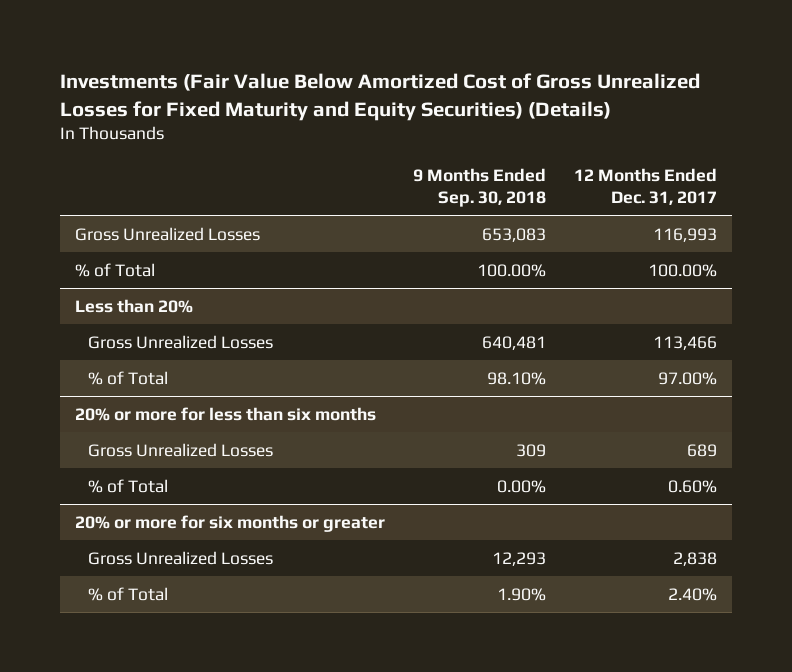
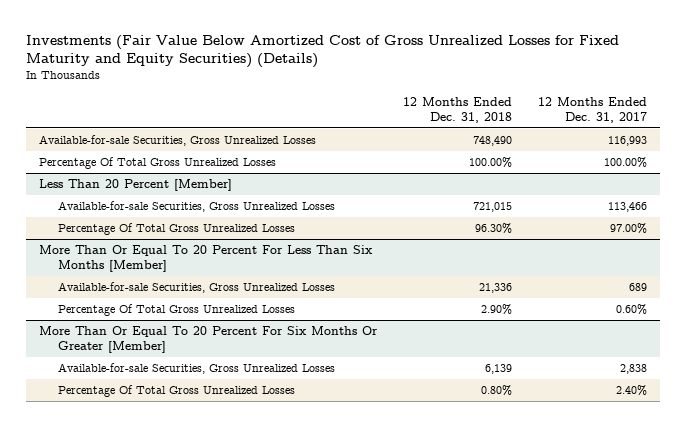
- | 9 Months Ended Sep. 30, 2018 | 12 Months Ended Dec. 31, 2017
+ | 12 Months Ended Dec. 31, 2018 | 12 Months Ended Dec. 31, 2017
- Gross Unrealized Losses | 653,083 | 116,993
- % of Total | 100.00% | 100.00%
- Less than 20%
- Gross Unrealized Losses | 640,481 | 113,466
- % of Total | 98.10% | 97.00%
- 20% or more for less than six months
- Gross Unrealized Losses | 309 | 689
- % of Total | 0.00% | 0.60%
- 20% or more for six months or greater
- Gross Unrealized Losses | 12,293 | 2,838
- % of Total | 1.90% | 2.40%
+ Available-for-sale Securities, Gross Unrealized Losses | 748,490 | 116,993
+ Percentage Of Total Gross Unrealized Losses | 100.00% | 100.00%
+ Less Than 20 Percent [Member]
+ Available-for-sale Securities, Gross Unrealized Losses | 721,015 | 113,466
+ Percentage Of Total Gross Unrealized Losses | 96.30% | 97.00%
+ More Than Or Equal To 20 Percent For Less Than Six Months [Member]
+ Available-for-sale Securities, Gross Unrealized Losses | 21,336 | 689
+ Percentage Of Total Gross Unrealized Losses | 2.90% | 0.60%
+ More Than Or Equal To 20 Percent For Six Months Or Greater [Member]
+ Available-for-sale Securities, Gross Unrealized Losses | 6,139 | 2,838
+ Percentage Of Total Gross Unrealized Losses | 0.80% | 2.40%

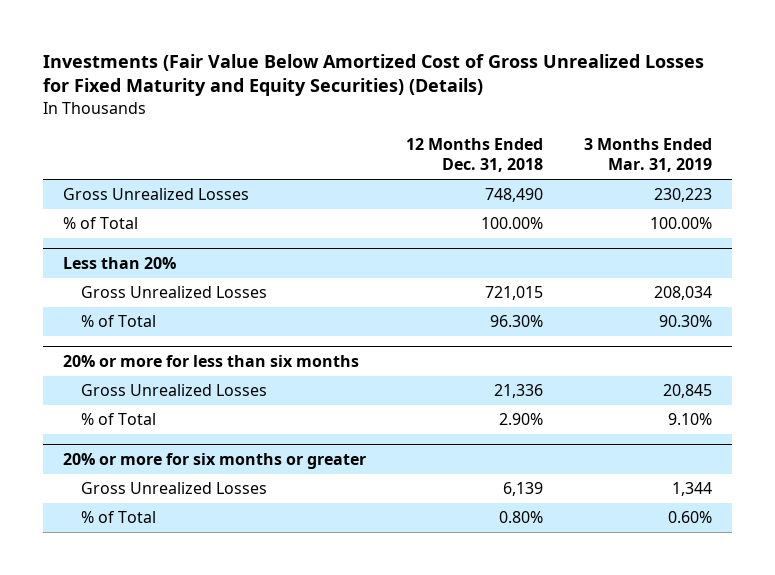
- | 12 Months Ended Dec. 31, 2018 | 12 Months Ended Dec. 31, 2017
+ | 12 Months Ended Dec. 31, 2018 | 3 Months Ended Mar. 31, 2019
- Available-for-sale Securities, Gross Unrealized Losses | 748,490 | 116,993
- Percentage Of Total Gross Unrealized Losses | 100.00% | 100.00%
- Less Than 20 Percent [Member]
- Available-for-sale Securities, Gross Unrealized Losses | 721,015 | 113,466
- Percentage Of Total Gross Unrealized Losses | 96.30% | 97.00%
- More Than Or Equal To 20 Percent For Less Than Six Months [Member]
- Available-for-sale Securities, Gross Unrealized Losses | 21,336 | 689
- Percentage Of Total Gross Unrealized Losses | 2.90% | 0.60%
- More Than Or Equal To 20 Percent For Six Months Or Greater [Member]
- Available-for-sale Securities, Gross Unrealized Losses | 6,139 | 2,838
- Percentage Of Total Gross Unrealized Losses | 0.80% | 2.40%
+ Gross Unrealized Losses | 748,490 | 230,223
+ % of Total | 100.00% | 100.00%
+ Less than 20%
+ Gross Unrealized Losses | 721,015 | 208,034
+ % of Total | 96.30% | 90.30%
+ 20% or more for less than six months
+ Gross Unrealized Losses | 21,336 | 20,845
+ % of Total | 2.90% | 9.10%
+ 20% or more for six months or greater
+ Gross Unrealized Losses | 6,139 | 1,344
+ % of Total | 0.80% | 0.60%

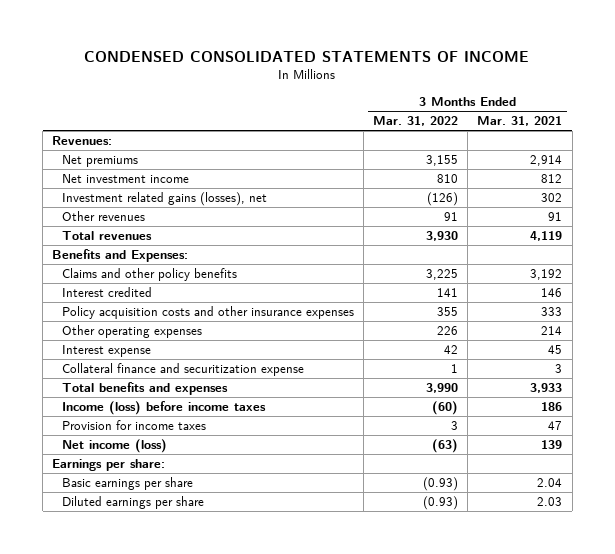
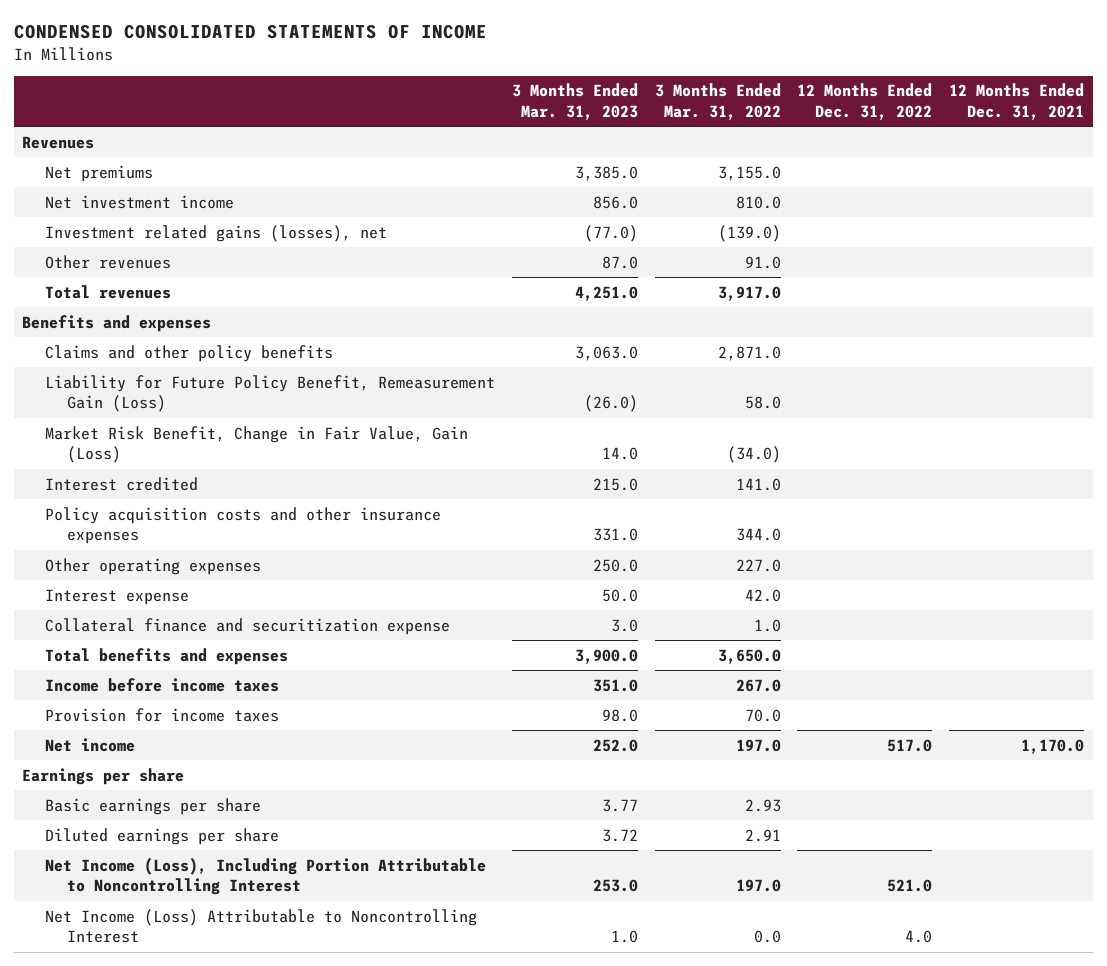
- | 3 Months Ended Mar. 31, 2022 | 3 Months Ended Mar. 31, 2021
+ | 3 Months Ended Mar. 31, 2023 | 3 Months Ended Mar. 31, 2022 | 12 Months Ended Dec. 31, 2022 | 12 Months Ended Dec. 31, 2021
- Revenues:
- Net premiums | 3,155 | 2,914
- Net investment income | 810 | 812
- Investment related gains (losses), net | (126) | 302
- Other revenues | 91 | 91
- Total revenues | 3,930 | 4,119
- Benefits and Expenses:
- Claims and other policy benefits | 3,225 | 3,192
- Interest credited | 141 | 146
- Policy acquisition costs and other insurance expenses | 355 | 333
- Other operating expenses | 226 | 214
- Interest expense | 42 | 45
- Collateral finance and securitization expense | 1 | 3
- Total benefits and expenses | 3,990 | 3,933
- Income (loss) before income taxes | (60) | 186
- Provision for income taxes | 3 | 47
- Net income (loss) | (63) | 139
- Earnings per share:
- Basic earnings per share | (0.93) | 2.04
- Diluted earnings per share | (0.93) | 2.03
+ Revenues
+ Net premiums | 3,385.0 | 3,155.0 | |
+ Net investment income | 856.0 | 810.0 | |
+ Investment related gains (losses), net | (77.0) | (139.0) | |
+ Other revenues | 87.0 | 91.0 | |
+ Total revenues | 4,251.0 | 3,917.0 | |
+ Benefits and expenses
+ Claims and other policy benefits | 3,063.0 | 2,871.0 | |
+ Liability for Future Policy Benefit, Remeasurement Gain (Loss) | (26.0) | 58.0 | |
+ Market Risk Benefit, Change in Fair Value, Gain (Loss) | 14.0 | (34.0) | |
+ Interest credited | 215.0 | 141.0 | |
+ Policy acquisition costs and other insurance expenses | 331.0 | 344.0 | |
+ Other operating expenses | 250.0 | 227.0 | |
+ Interest expense | 50.0 | 42.0 | |
+ Collateral finance and securitization expense | 3.0 | 1.0 | |
+ Total benefits and expenses | 3,900.0 | 3,650.0 | |
+ Income before income taxes | 351.0 | 267.0 | |
+ Provision for income taxes | 98.0 | 70.0 | |
+ Net income | 252.0 | 197.0 | 517.0 | 1,170.0
+ Earnings per share
+ Basic earnings per share | 3.77 | 2.93 | |
+ Diluted earnings per share | 3.72 | 2.91 | |
+ Net Income (Loss), Including Portion Attributable to Noncontrolling Interest | 253.0 | 197.0 | 521.0 |
+ Net Income (Loss) Attributable to Noncontrolling Interest | 1.0 | 0.0 | 4.0 |

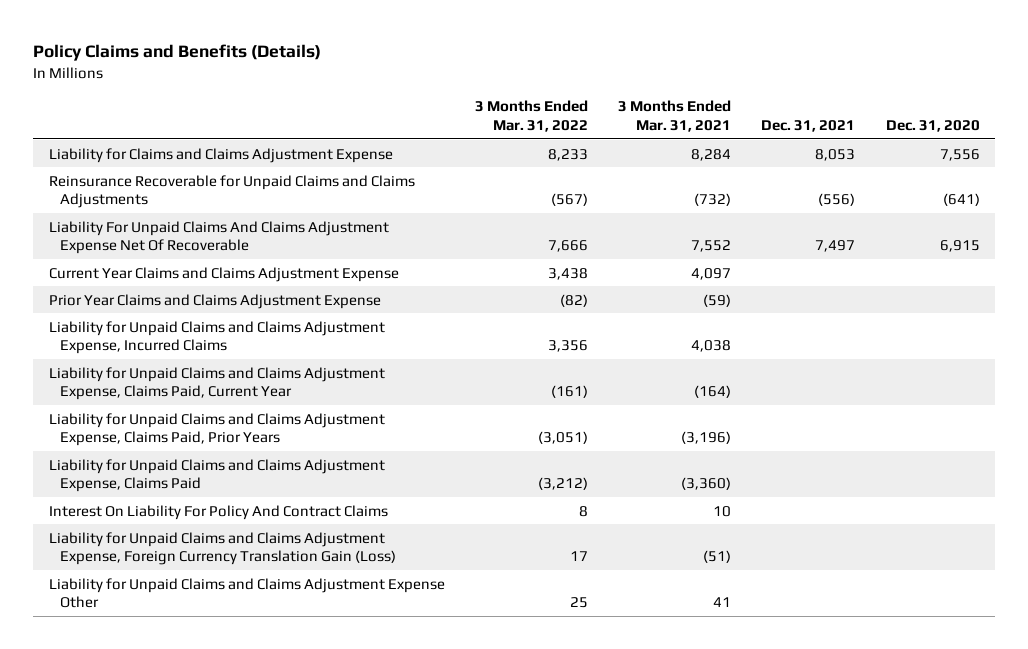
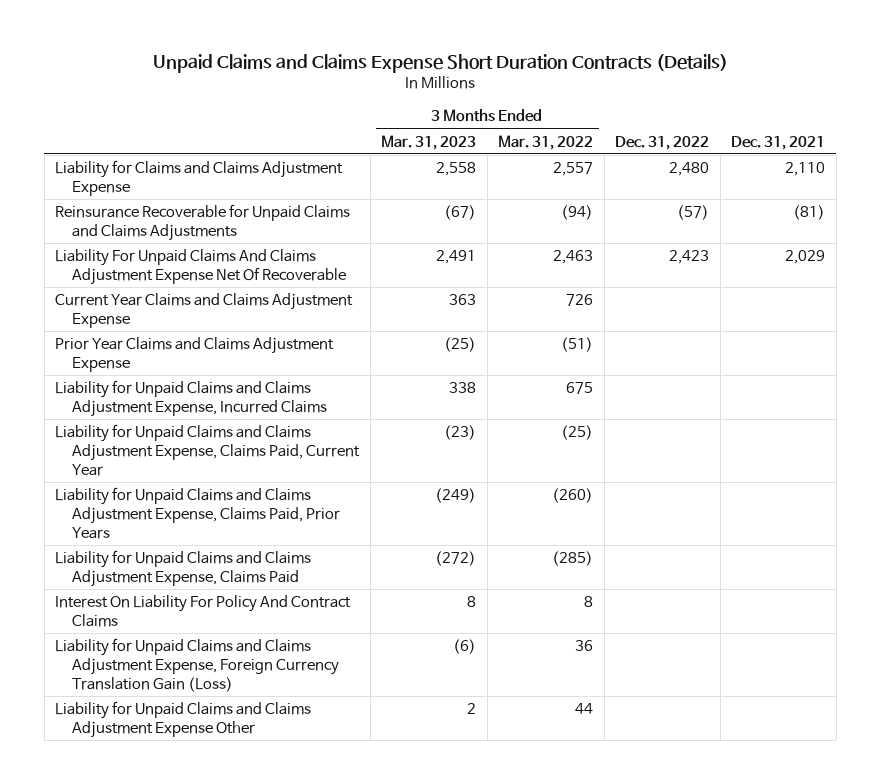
- Policy Claims and Benefits (Details)
+ Unpaid Claims and Claims Expense Short Duration Contracts (Details)
- | 3 Months Ended Mar. 31, 2022 | 3 Months Ended Mar. 31, 2021 | Dec. 31, 2021 | Dec. 31, 2020
+ | 3 Months Ended Mar. 31, 2023 | 3 Months Ended Mar. 31, 2022 | Dec. 31, 2022 | Dec. 31, 2021
- Liability for Claims and Claims Adjustment Expense | 8,233 | 8,284 | 8,053 | 7,556
- Reinsurance Recoverable for Unpaid Claims and Claims Adjustments | (567) | (732) | (556) | (641)
- Liability For Unpaid Claims And Claims Adjustment Expense Net Of Recoverable | 7,666 | 7,552 | 7,497 | 6,915
- Current Year Claims and Claims Adjustment Expense | 3,438 | 4,097 | |
- Prior Year Claims and Claims Adjustment Expense | (82) | (59) | |
- Liability for Unpaid Claims and Claims Adjustment Expense, Incurred Claims | 3,356 | 4,038 | |
- Liability for Unpaid Claims and Claims Adjustment Expense, Claims Paid, Current Year | (161) | (164) | |
- Liability for Unpaid Claims and Claims Adjustment Expense, Claims Paid, Prior Years | (3,051) | (3,196) | |
- Liability for Unpaid Claims and Claims Adjustment Expense, Claims Paid | (3,212) | (3,360) | |
+ Liability for Claims and Claims Adjustment Expense | 2,558 | 2,557 | 2,480 | 2,110
+ Reinsurance Recoverable for Unpaid Claims and Claims Adjustments | (67) | (94) | (57) | (81)
+ Liability For Unpaid Claims And Claims Adjustment Expense Net Of Recoverable | 2,491 | 2,463 | 2,423 | 2,029
+ Current Year Claims and Claims Adjustment Expense | 363 | 726 | |
+ Prior Year Claims and Claims Adjustment Expense | (25) | (51) | |
+ Liability for Unpaid Claims and Claims Adjustment Expense, Incurred Claims | 338 | 675 | |
+ Liability for Unpaid Claims and Claims Adjustment Expense, Claims Paid, Current Year | (23) | (25) | |
+ Liability for Unpaid Claims and Claims Adjustment Expense, Claims Paid, Prior Years | (249) | (260) | |
+ Liability for Unpaid Claims and Claims Adjustment Expense, Claims Paid | (272) | (285) | |
- Liability for Unpaid Claims and Claims Adjustment Expense, Foreign Currency Translation Gain (Loss) | 17 | (51) | |
- Liability for Unpaid Claims and Claims Adjustment Expense Other | 25 | 41 | |
+ Liability for Unpaid Claims and Claims Adjustment Expense, Foreign Currency Translation Gain (Loss) | (6) | 36 | |
+ Liability for Unpaid Claims and Claims Adjustment Expense Other | 2 | 44 | |

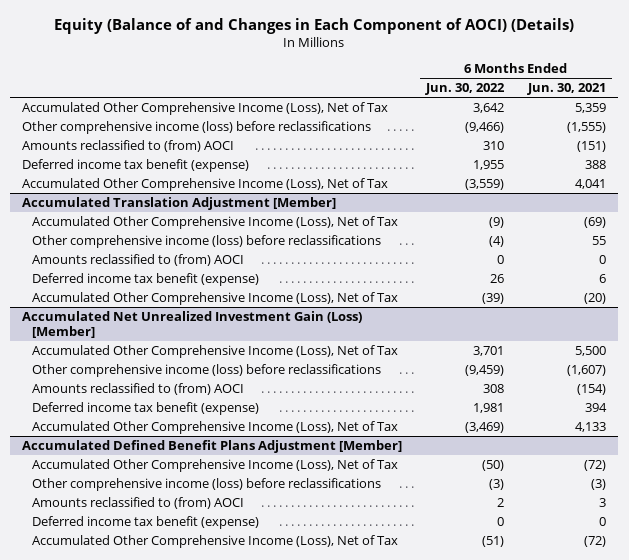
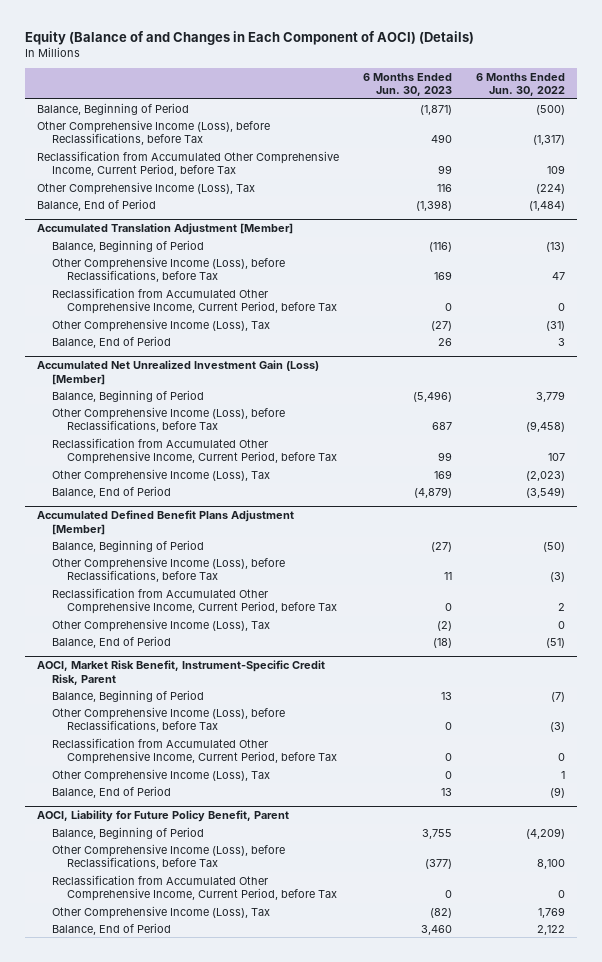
- | 6 Months Ended Jun. 30, 2022 | 6 Months Ended Jun. 30, 2021
+ | 6 Months Ended Jun. 30, 2023 | 6 Months Ended Jun. 30, 2022
- Accumulated Other Comprehensive Income (Loss), Net of Tax | 3,642 | 5,359
- Other comprehensive income (loss) before reclassifications | (9,466) | (1,555)
- Amounts reclassified to (from) AOCI | 310 | (151)
- Deferred income tax benefit (expense) | 1,955 | 388
- Accumulated Other Comprehensive Income (Loss), Net of Tax | (3,559) | 4,041
+ Balance, Beginning of Period | (1,871) | (500)
+ Other Comprehensive Income (Loss), before Reclassifications, before Tax | 490 | (1,317)
+ Reclassification from Accumulated Other Comprehensive Income, Current Period, before Tax | 99 | 109
+ Other Comprehensive Income (Loss), Tax | 116 | (224)
+ Balance, End of Period | (1,398) | (1,484)
@ Accumulated Translation Adjustment [Member]
- Accumulated Other Comprehensive Income (Loss), Net of Tax | (9) | (69)
- Other comprehensive income (loss) before reclassifications | (4) | 55
- Amounts reclassified to (from) AOCI | 0 | 0
- Deferred income tax benefit (expense) | 26 | 6
- Accumulated Other Comprehensive Income (Loss), Net of Tax | (39) | (20)
+ Balance, Beginning of Period | (116) | (13)
+ Other Comprehensive Income (Loss), before Reclassifications, before Tax | 169 | 47
+ Reclassification from Accumulated Other Comprehensive Income, Current Period, before Tax | 0 | 0
+ Other Comprehensive Income (Loss), Tax | (27) | (31)
+ Balance, End of Period | 26 | 3
@ Accumulated Net Unrealized Investment Gain (Loss) [Member]
- Accumulated Other Comprehensive Income (Loss), Net of Tax | 3,701 | 5,500
- Other comprehensive income (loss) before reclassifications | (9,459) | (1,607)
- Amounts reclassified to (from) AOCI | 308 | (154)
- Deferred income tax benefit (expense) | 1,981 | 394
- Accumulated Other Comprehensive Income (Loss), Net of Tax | (3,469) | 4,133
+ Balance, Beginning of Period | (5,496) | 3,779
+ Other Comprehensive Income (Loss), before Reclassifications, before Tax | 687 | (9,458)
+ Reclassification from Accumulated Other Comprehensive Income, Current Period, before Tax | 99 | 107
+ Other Comprehensive Income (Loss), Tax | 169 | (2,023)
+ Balance, End of Period | (4,879) | (3,549)
@ Accumulated Defined Benefit Plans Adjustment [Member]
- Accumulated Other Comprehensive Income (Loss), Net of Tax | (50) | (72)
- Other comprehensive income (loss) before reclassifications | (3) | (3)
- Amounts reclassified to (from) AOCI | 2 | 3
- Deferred income tax benefit (expense) | 0 | 0
- Accumulated Other Comprehensive Income (Loss), Net of Tax | (51) | (72)
+ Balance, Beginning of Period | (27) | (50)
+ Other Comprehensive Income (Loss), before Reclassifications, before Tax | 11 | (3)
+ Reclassification from Accumulated Other Comprehensive Income, Current Period, before Tax | 0 | 2
+ Other Comprehensive Income (Loss), Tax | (2) | 0
+ Balance, End of Period | (18) | (51)
+ AOCI, Market Risk Benefit, Instrument-Specific Credit Risk, Parent
+ Balance, Beginning of Period | 13 | (7)
+ Other Comprehensive Income (Loss), before Reclassifications, before Tax | 0 | (3)
+ Reclassification from Accumulated Other Comprehensive Income, Current Period, before Tax | 0 | 0
+ Other Comprehensive Income (Loss), Tax | 0 | 1
+ Balance, End of Period | 13 | (9)
+ AOCI, Liability for Future Policy Benefit, Parent
+ Balance, Beginning of Period | 3,755 | (4,209)
+ Other Comprehensive Income (Loss), before Reclassifications, before Tax | (377) | 8,100
+ Reclassification from Accumulated Other Comprehensive Income, Current Period, before Tax | 0 | 0
+ Other Comprehensive Income (Loss), Tax | (82) | 1,769
+ Balance, End of Period | 3,460 | 2,122

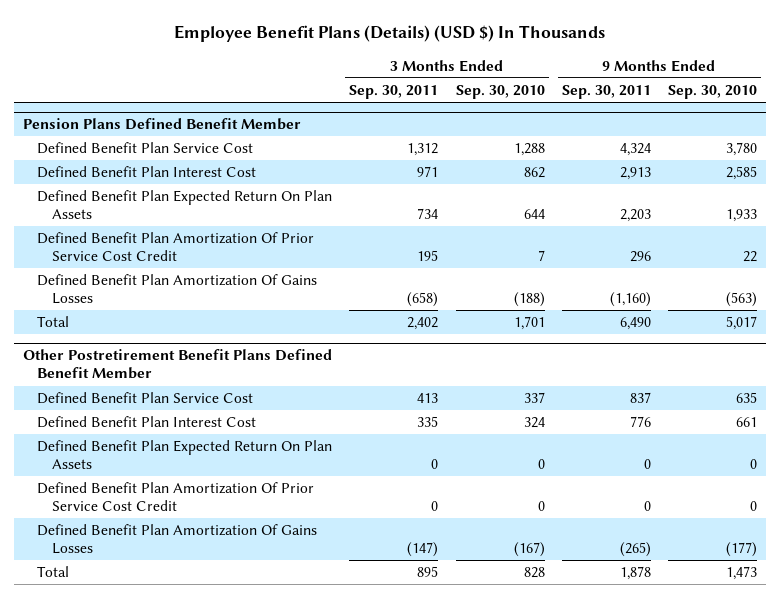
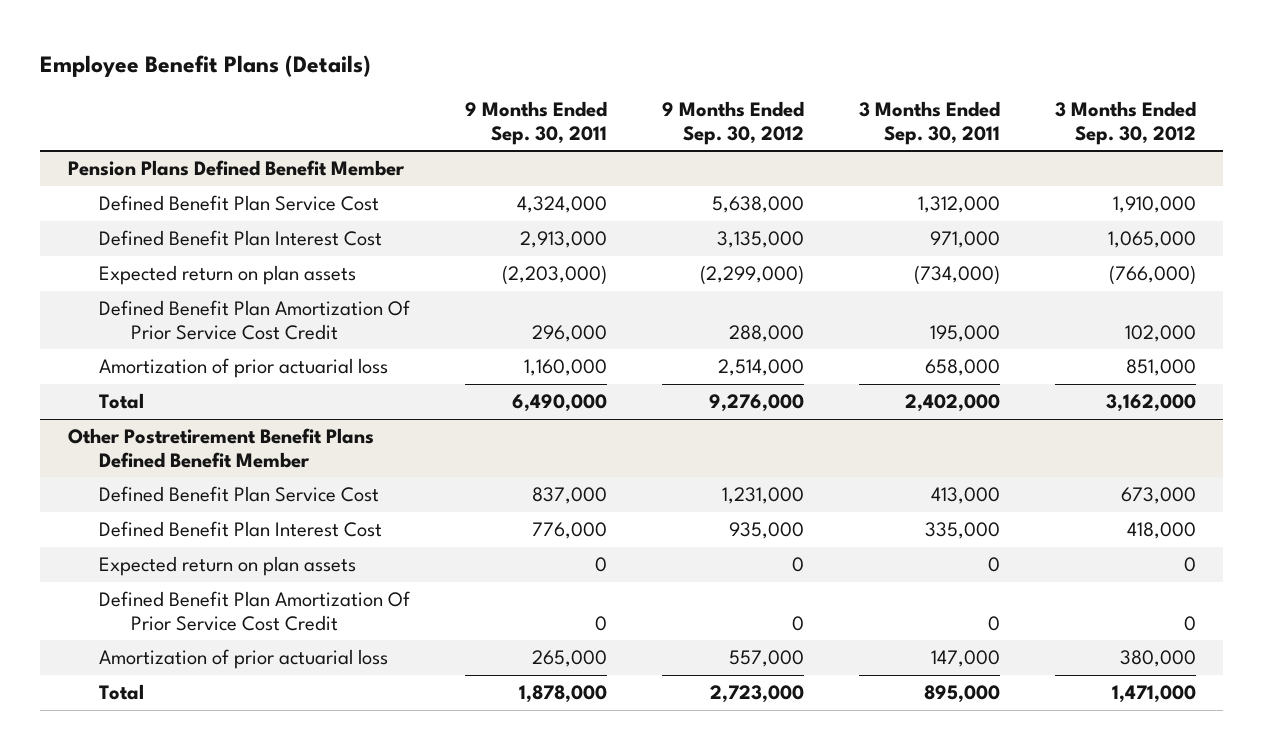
- Employee Benefit Plans (Details) (USD $) In Thousands
+ Employee Benefit Plans (Details)
- | 3 Months Ended Sep. 30, 2011 | 3 Months Ended Sep. 30, 2010 | 9 Months Ended Sep. 30, 2011 | 9 Months Ended Sep. 30, 2010
+ | 9 Months Ended Sep. 30, 2011 | 9 Months Ended Sep. 30, 2012 | 3 Months Ended Sep. 30, 2011 | 3 Months Ended Sep. 30, 2012
@ Pension Plans Defined Benefit Member
- Defined Benefit Plan Service Cost | 1,312 | 1,288 | 4,324 | 3,780
- Defined Benefit Plan Interest Cost | 971 | 862 | 2,913 | 2,585
- Defined Benefit Plan Expected Return On Plan Assets | 734 | 644 | 2,203 | 1,933
- Defined Benefit Plan Amortization Of Prior Service Cost Credit | 195 | 7 | 296 | 22
- Defined Benefit Plan Amortization Of Gains Losses | (658) | (188) | (1,160) | (563)
- Total | 2,402 | 1,701 | 6,490 | 5,017
+ Defined Benefit Plan Service Cost | 4,324,000 | 5,638,000 | 1,312,000 | 1,910,000
+ Defined Benefit Plan Interest Cost | 2,913,000 | 3,135,000 | 971,000 | 1,065,000
+ Expected return on plan assets | (2,203,000) | (2,299,000) | (734,000) | (766,000)
+ Defined Benefit Plan Amortization Of Prior Service Cost Credit | 296,000 | 288,000 | 195,000 | 102,000
+ Amortization of prior actuarial loss | 1,160,000 | 2,514,000 | 658,000 | 851,000
+ Total | 6,490,000 | 9,276,000 | 2,402,000 | 3,162,000
@ Other Postretirement Benefit Plans Defined Benefit Member
- Defined Benefit Plan Service Cost | 413 | 337 | 837 | 635
- Defined Benefit Plan Interest Cost | 335 | 324 | 776 | 661
- Defined Benefit Plan Expected Return On Plan Assets | 0 | 0 | 0 | 0
+ Defined Benefit Plan Service Cost | 837,000 | 1,231,000 | 413,000 | 673,000
+ Defined Benefit Plan Interest Cost | 776,000 | 935,000 | 335,000 | 418,000
+ Expected return on plan assets | 0 | 0 | 0 | 0
- Defined Benefit Plan Amortization Of Gains Losses | (147) | (167) | (265) | (177)
- Total | 895 | 828 | 1,878 | 1,473
+ Amortization of prior actuarial loss | 265,000 | 557,000 | 147,000 | 380,000
+ Total | 1,878,000 | 2,723,000 | 895,000 | 1,471,000

